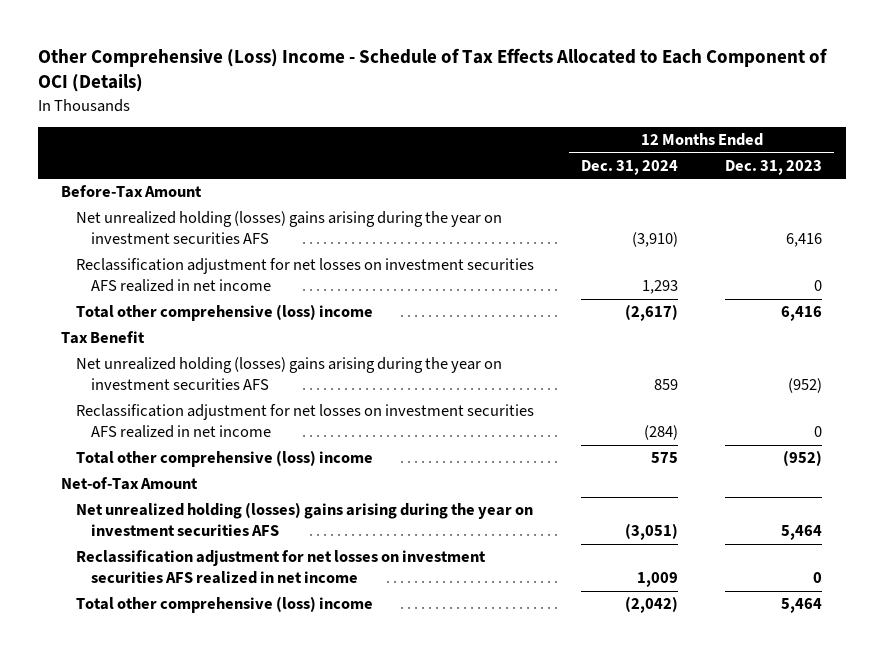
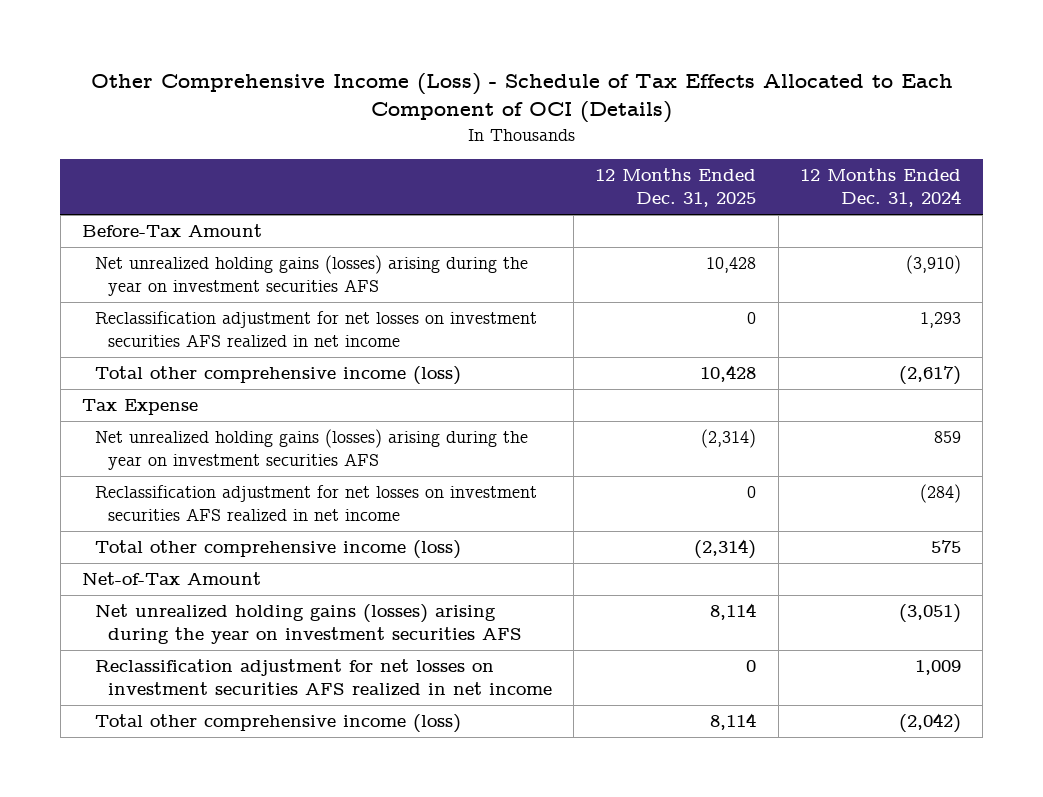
- Other Comprehensive (Loss) Income - Schedule of Tax Effects Allocated to Each Component of OCI (Details)
+ Other Comprehensive Income (Loss) - Schedule of Tax Effects Allocated to Each Component of OCI (Details)
- | 12 Months Ended Dec. 31, 2024 | 12 Months Ended Dec. 31, 2023
+ | 12 Months Ended Dec. 31, 2025 | 12 Months Ended Dec. 31, 2024
- Net unrealized holding (losses) gains arising during the year on investment securities AFS | (3,910) | 6,416
+ Net unrealized holding gains (losses) arising during the year on investment securities AFS | 10,428 | (3,910)
- Total other comprehensive (loss) income | (2,617) | 6,416
- Tax Benefit
- Net unrealized holding (losses) gains arising during the year on investment securities AFS | 859 | (952)
+ Total other comprehensive income (loss) | 10,428 | (2,617)
+ Tax Expense
+ Net unrealized holding gains (losses) arising during the year on investment securities AFS | (2,314) | 859
- Total other comprehensive (loss) income | 575 | (952)
+ Total other comprehensive income (loss) | (2,314) | 575
- Net unrealized holding (losses) gains arising during the year on investment securities AFS | (3,051) | 5,464
+ Net unrealized holding gains (losses) arising during the year on investment securities AFS | 8,114 | (3,051)
- Total other comprehensive (loss) income | (2,042) | 5,464
+ Total other comprehensive income (loss) | 8,114 | (2,042)

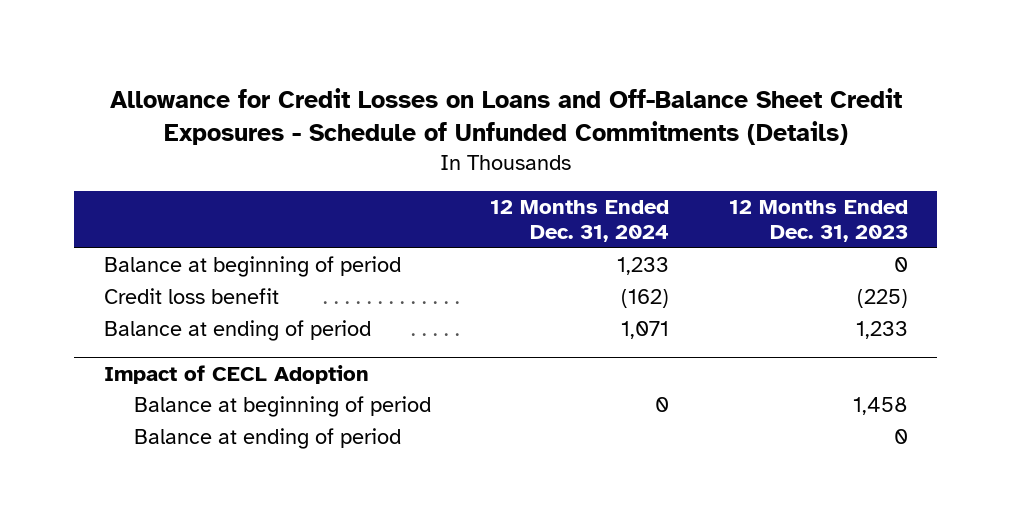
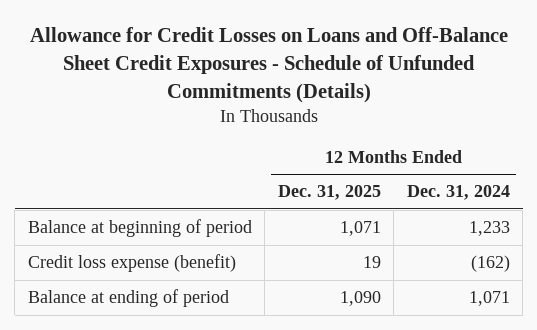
- | 12 Months Ended Dec. 31, 2024 | 12 Months Ended Dec. 31, 2023
+ | 12 Months Ended Dec. 31, 2025 | 12 Months Ended Dec. 31, 2024
- Credit loss benefit | (162) | (225)
+ Credit loss expense (benefit) | 19 | (162)
- Impact of CECL Adoption
- Balance at beginning of period | 0 | 1,458
- Balance at ending of period | | 0

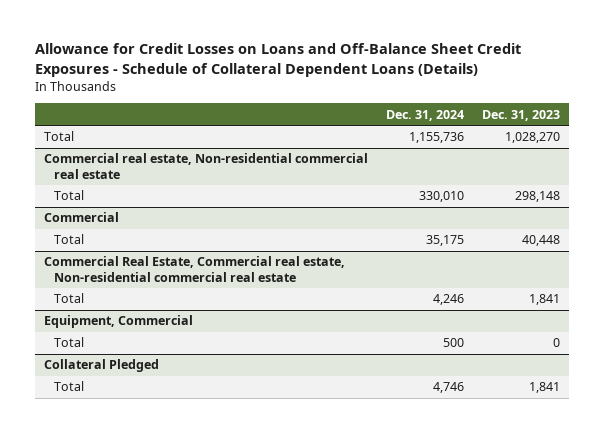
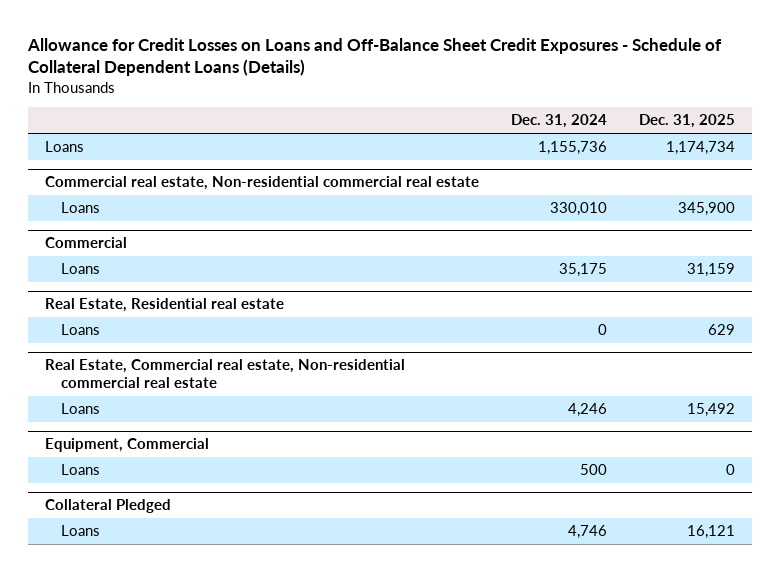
- | Dec. 31, 2024 | Dec. 31, 2023
+ | Dec. 31, 2024 | Dec. 31, 2025
- Total | 1,155,736 | 1,028,270
+ Loans | 1,155,736 | 1,174,734
@ Commercial real estate, Non-residential commercial real estate
- Total | 330,010 | 298,148
+ Loans | 330,010 | 345,900
@ Commercial
- Total | 35,175 | 40,448
- Commercial Real Estate, Commercial real estate, Non-residential commercial real estate
- Total | 4,246 | 1,841
@ Commercial
+ Loans | 35,175 | 31,159
+ Real Estate, Residential real estate
+ Loans | 0 | 629
+ Real Estate, Commercial real estate, Non-residential commercial real estate
+ Loans | 4,246 | 15,492
@ Equipment, Commercial
- Total | 500 | 0
+ Loans | 500 | 0
@ Collateral Pledged
- Total | 4,746 | 1,841
+ Loans | 4,746 | 16,121

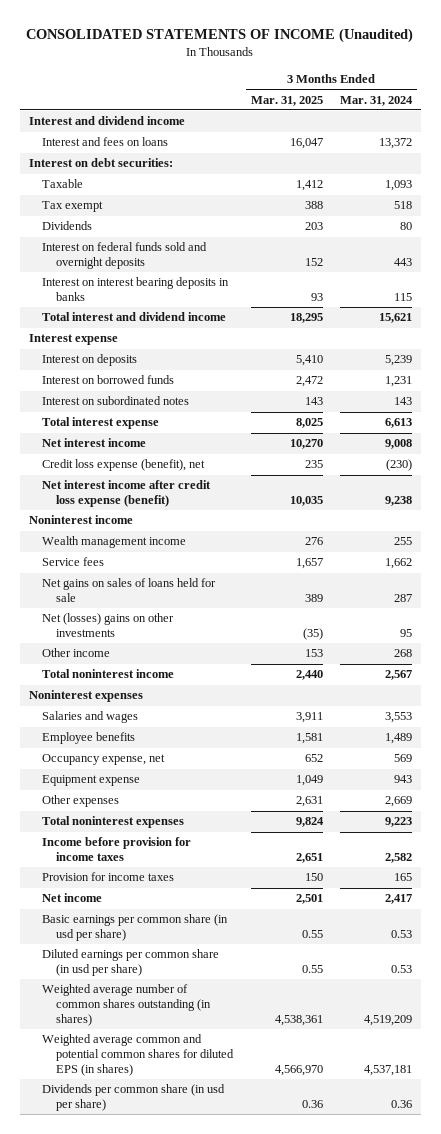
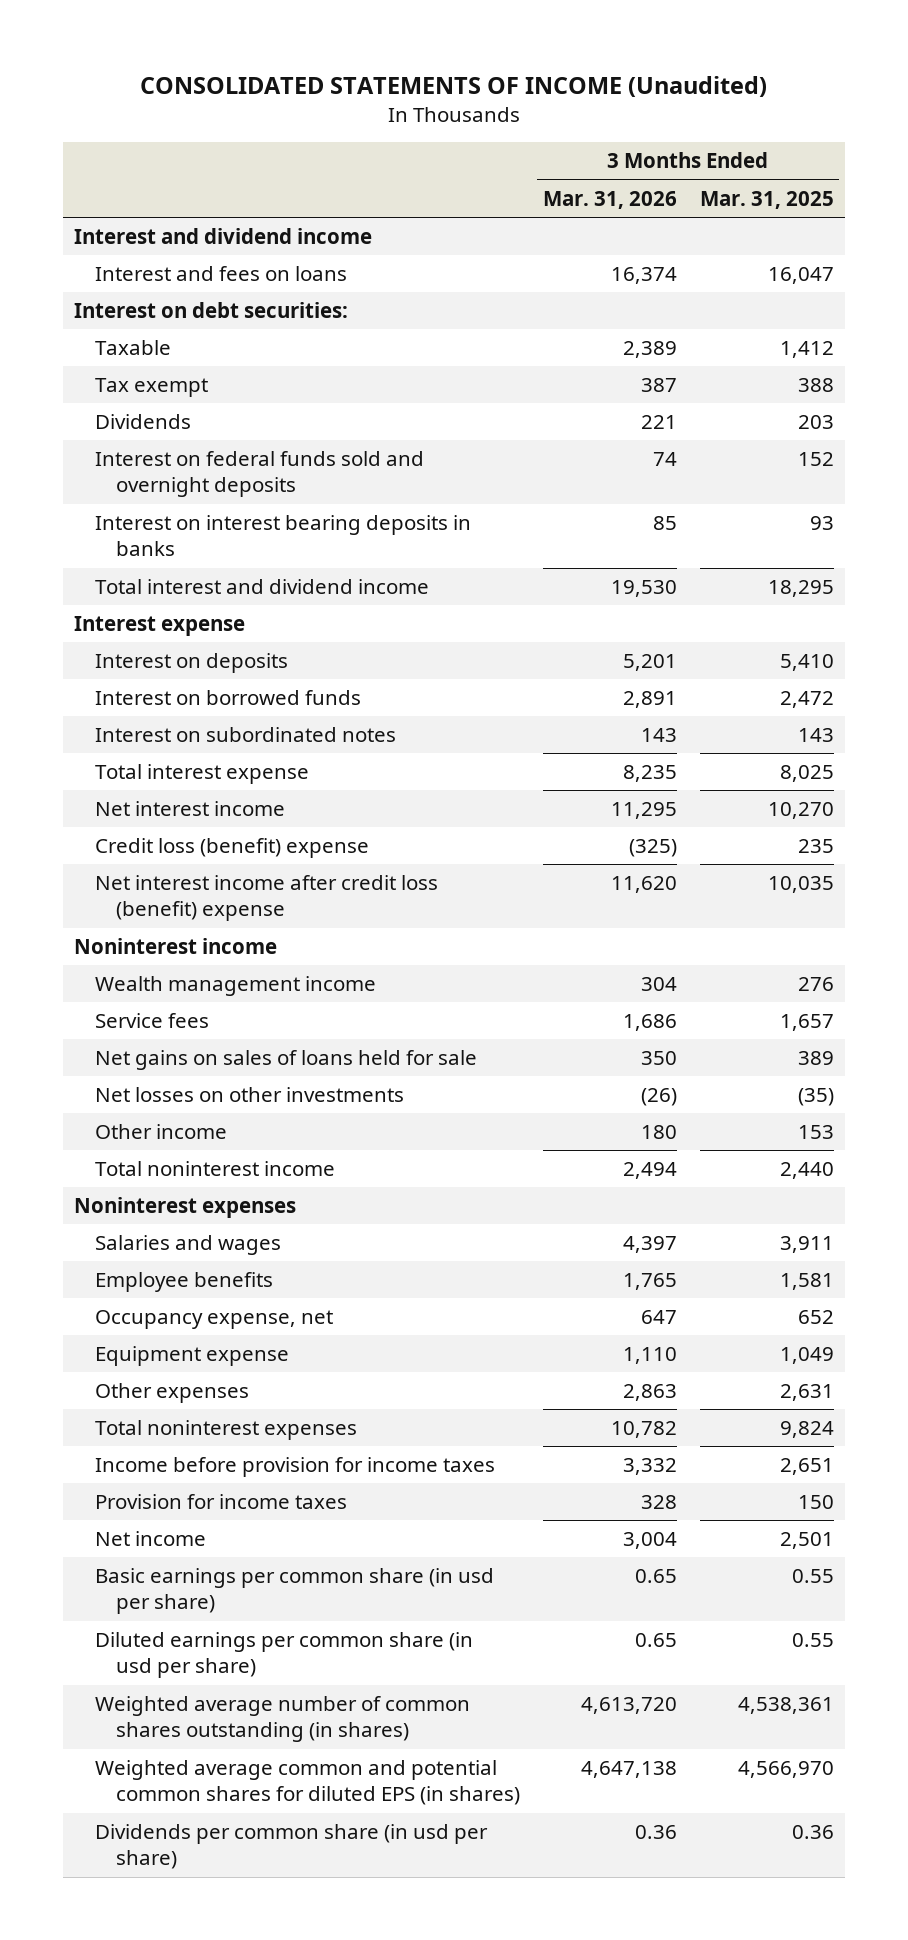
- | 3 Months Ended Mar. 31, 2025 | 3 Months Ended Mar. 31, 2024
+ | 3 Months Ended Mar. 31, 2026 | 3 Months Ended Mar. 31, 2025
- Credit loss expense (benefit), net | 235 | (230)
- Net interest income after credit loss expense (benefit) | 10,035 | 9,238
+ Credit loss (benefit) expense | (325) | 235
+ Net interest income after credit loss (benefit) expense | 11,620 | 10,035
- Net (losses) gains on other investments | (35) | 95
+ Net losses on other investments | (26) | (35)

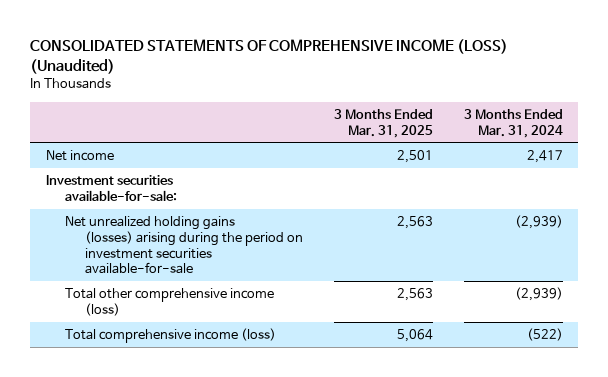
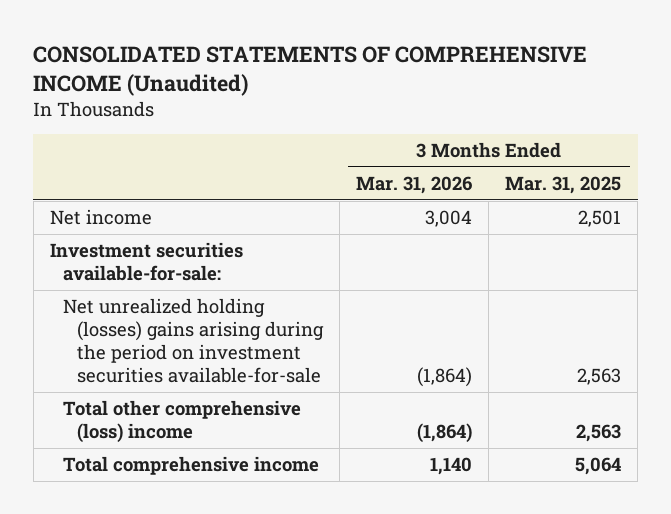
- CONSOLIDATED STATEMENTS OF COMPREHENSIVE INCOME (LOSS) (Unaudited)
+ CONSOLIDATED STATEMENTS OF COMPREHENSIVE INCOME (Unaudited)
- | 3 Months Ended Mar. 31, 2025 | 3 Months Ended Mar. 31, 2024
+ | 3 Months Ended Mar. 31, 2026 | 3 Months Ended Mar. 31, 2025
- Net unrealized holding gains (losses) arising during the period on investment securities available-for-sale | 2,563 | (2,939)
- Total other comprehensive income (loss) | 2,563 | (2,939)
- Total comprehensive income (loss) | 5,064 | (522)
+ Net unrealized holding (losses) gains arising during the period on investment securities available-for-sale | (1,864) | 2,563
+ Total other comprehensive (loss) income | (1,864) | 2,563
+ Total comprehensive income | 1,140 | 5,064

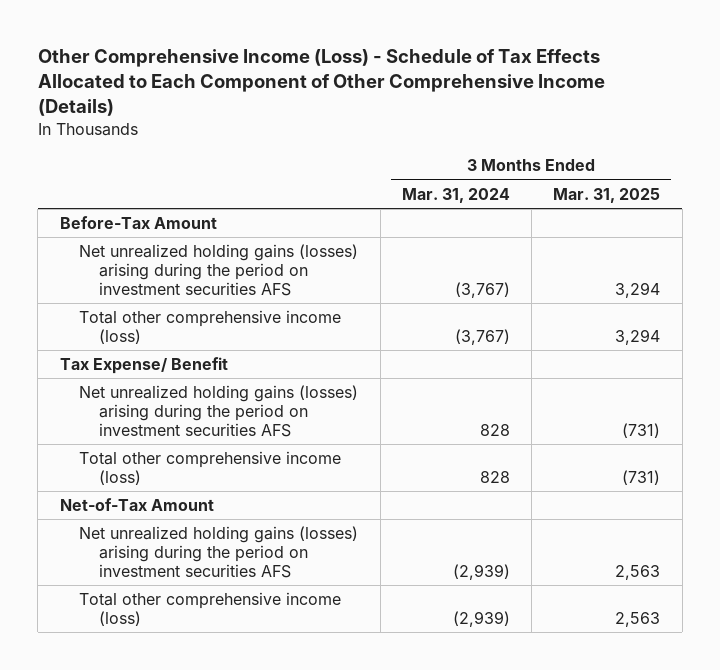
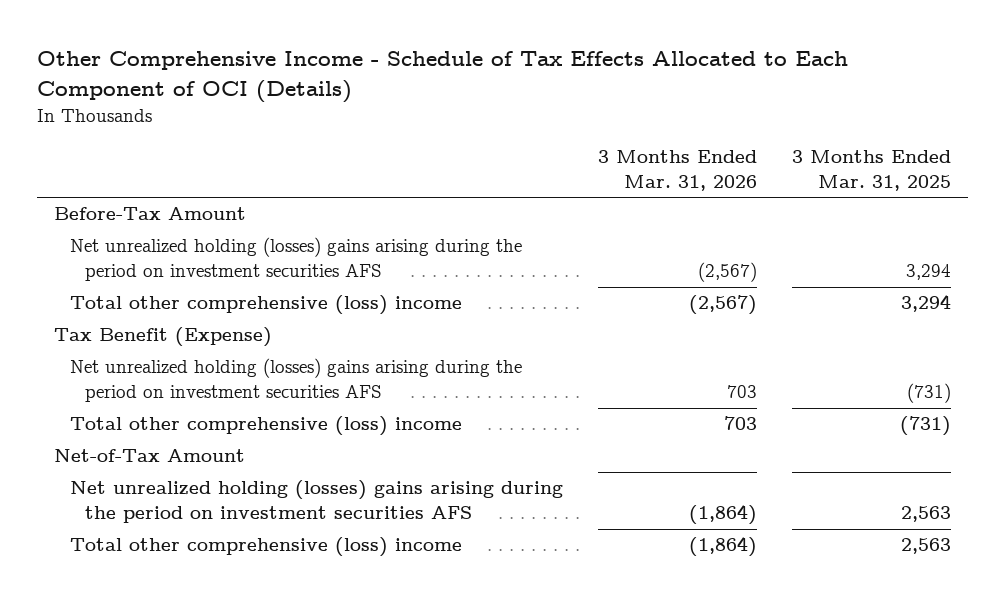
- Other Comprehensive Income (Loss) - Schedule of Tax Effects Allocated to Each Component of Other Comprehensive Income (Details)
+ Other Comprehensive Income - Schedule of Tax Effects Allocated to Each Component of OCI (Details)
- | 3 Months Ended Mar. 31, 2024 | 3 Months Ended Mar. 31, 2025
+ | 3 Months Ended Mar. 31, 2026 | 3 Months Ended Mar. 31, 2025
- Net unrealized holding gains (losses) arising during the period on investment securities AFS | (3,767) | 3,294
- Total other comprehensive income (loss) | (3,767) | 3,294
- Tax Expense/ Benefit
- Net unrealized holding gains (losses) arising during the period on investment securities AFS | 828 | (731)
- Total other comprehensive income (loss) | 828 | (731)
+ Net unrealized holding (losses) gains arising during the period on investment securities AFS | (2,567) | 3,294
+ Total other comprehensive (loss) income | (2,567) | 3,294
+ Tax Benefit (Expense)
+ Net unrealized holding (losses) gains arising during the period on investment securities AFS | 703 | (731)
+ Total other comprehensive (loss) income | 703 | (731)
- Net unrealized holding gains (losses) arising during the period on investment securities AFS | (2,939) | 2,563
- Total other comprehensive income (loss) | (2,939) | 2,563
+ Net unrealized holding (losses) gains arising during the period on investment securities AFS | (1,864) | 2,563
+ Total other comprehensive (loss) income | (1,864) | 2,563

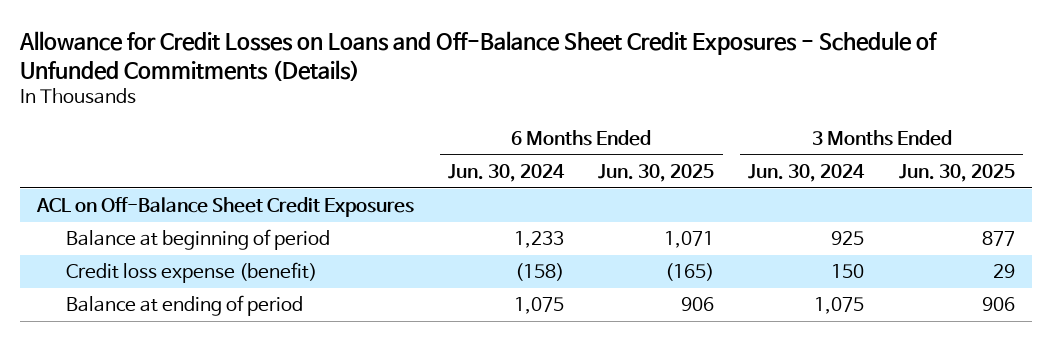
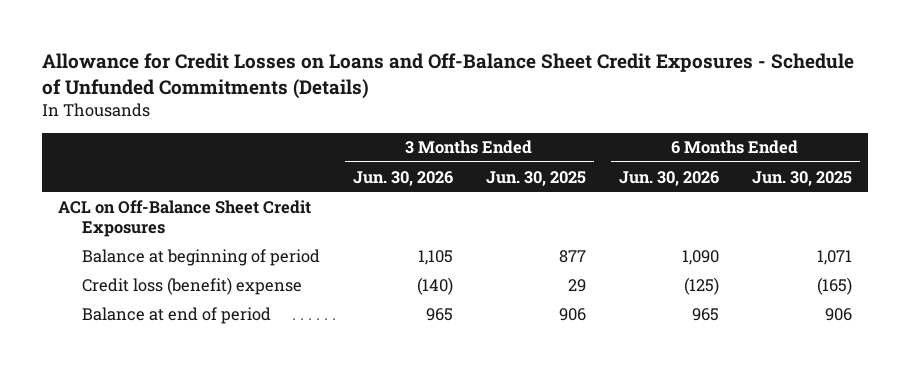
- | 6 Months Ended Jun. 30, 2024 | 6 Months Ended Jun. 30, 2025 | 3 Months Ended Jun. 30, 2024 | 3 Months Ended Jun. 30, 2025
+ | 3 Months Ended Jun. 30, 2026 | 3 Months Ended Jun. 30, 2025 | 6 Months Ended Jun. 30, 2026 | 6 Months Ended Jun. 30, 2025
- Credit loss expense (benefit) | (158) | (165) | 150 | 29
- Balance at ending of period | 1,075 | 906 | 1,075 | 906
+ Credit loss (benefit) expense | (140) | 29 | (125) | (165)
+ Balance at end of period | 965 | 906 | 965 | 906

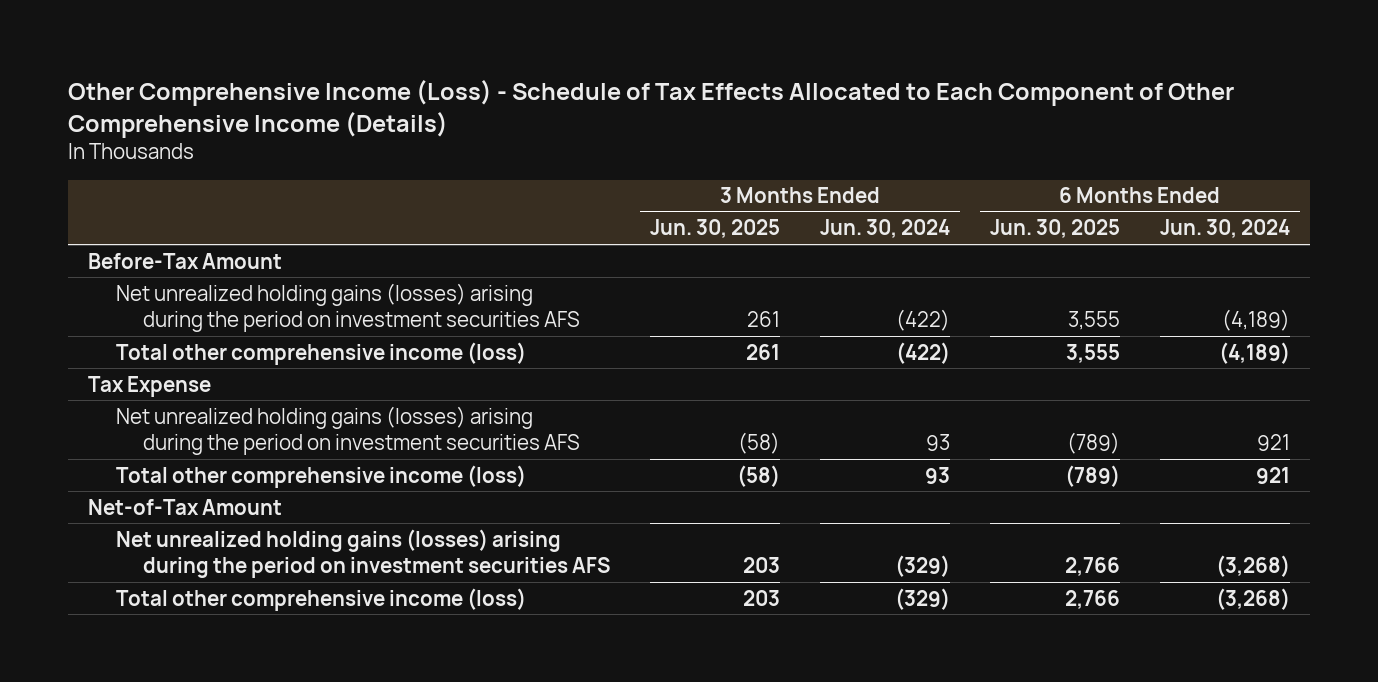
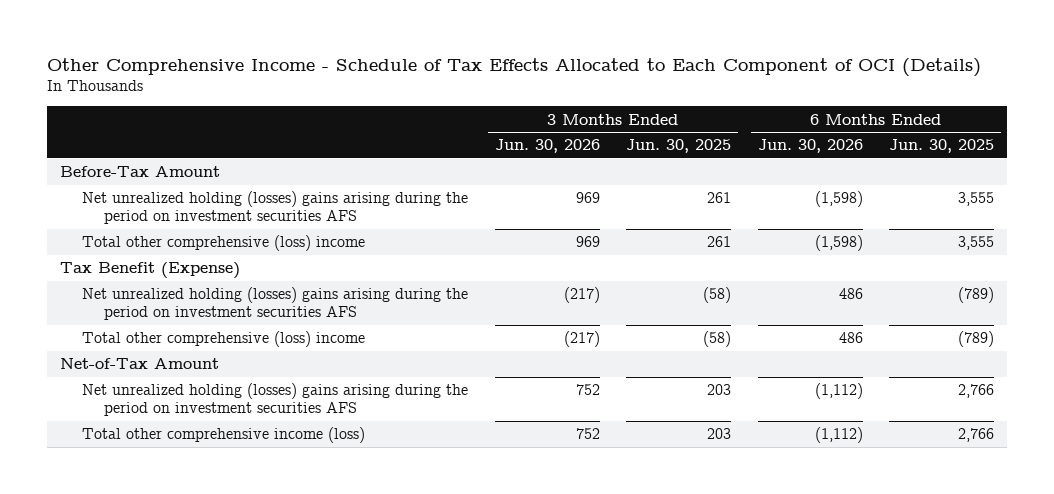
- Other Comprehensive Income (Loss) - Schedule of Tax Effects Allocated to Each Component of Other Comprehensive Income (Details)
+ Other Comprehensive Income - Schedule of Tax Effects Allocated to Each Component of OCI (Details)
- | 3 Months Ended Jun. 30, 2025 | 3 Months Ended Jun. 30, 2024 | 6 Months Ended Jun. 30, 2025 | 6 Months Ended Jun. 30, 2024
+ | 3 Months Ended Jun. 30, 2026 | 3 Months Ended Jun. 30, 2025 | 6 Months Ended Jun. 30, 2026 | 6 Months Ended Jun. 30, 2025
- Net unrealized holding gains (losses) arising during the period on investment securities AFS | 261 | (422) | 3,555 | (4,189)
- Total other comprehensive income (loss) | 261 | (422) | 3,555 | (4,189)
- Tax Expense
- Net unrealized holding gains (losses) arising during the period on investment securities AFS | (58) | 93 | (789) | 921
- Total other comprehensive income (loss) | (58) | 93 | (789) | 921
+ Net unrealized holding (losses) gains arising during the period on investment securities AFS | 969 | 261 | (1,598) | 3,555
+ Total other comprehensive (loss) income | 969 | 261 | (1,598) | 3,555
+ Tax Benefit (Expense)
+ Net unrealized holding (losses) gains arising during the period on investment securities AFS | (217) | (58) | 486 | (789)
+ Total other comprehensive (loss) income | (217) | (58) | 486 | (789)
- Net unrealized holding gains (losses) arising during the period on investment securities AFS | 203 | (329) | 2,766 | (3,268)
+ Net unrealized holding (losses) gains arising during the period on investment securities AFS | 752 | 203 | (1,112) | 2,766

